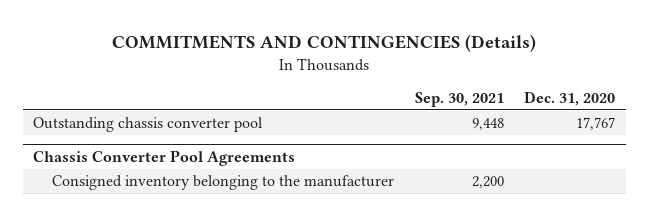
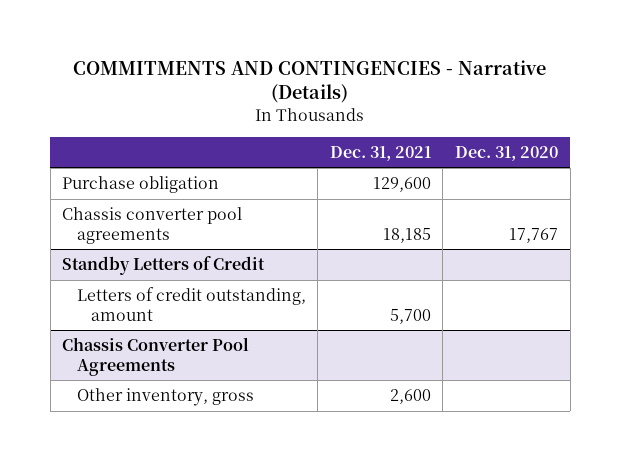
- COMMITMENTS AND CONTINGENCIES (Details)
+ COMMITMENTS AND CONTINGENCIES - Narrative (Details)
- | Sep. 30, 2021 | Dec. 31, 2020
+ | Dec. 31, 2021 | Dec. 31, 2020
- Outstanding chassis converter pool | 9,448 | 17,767
+ Purchase obligation | 129,600 |
+ Chassis converter pool agreements | 18,185 | 17,767
+ Standby Letters of Credit
+ Letters of credit outstanding, amount | 5,700 |
@ Chassis Converter Pool Agreements
- Consigned inventory belonging to the manufacturer | 2,200 |
+ Other inventory, gross | 2,600 |

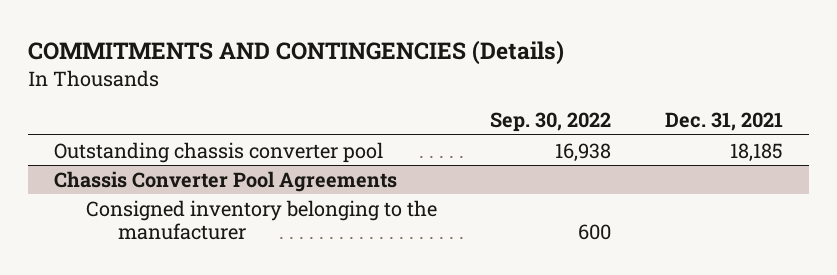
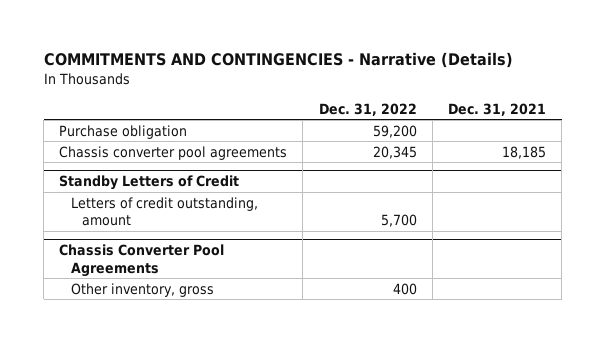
- COMMITMENTS AND CONTINGENCIES (Details)
+ COMMITMENTS AND CONTINGENCIES - Narrative (Details)
- | Sep. 30, 2022 | Dec. 31, 2021
+ | Dec. 31, 2022 | Dec. 31, 2021
- Outstanding chassis converter pool | 16,938 | 18,185
+ Purchase obligation | 59,200 |
+ Chassis converter pool agreements | 20,345 | 18,185
+ Standby Letters of Credit
+ Letters of credit outstanding, amount | 5,700 |
@ Chassis Converter Pool Agreements
- Consigned inventory belonging to the manufacturer | 600 |
+ Other inventory, gross | 400 |

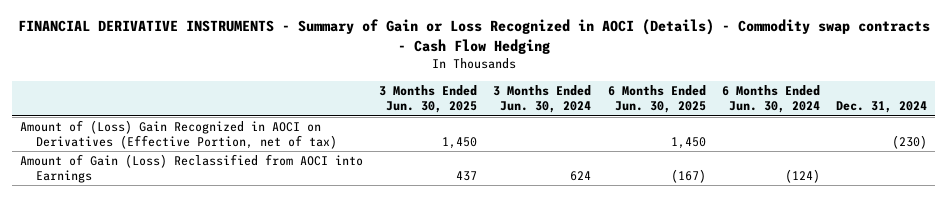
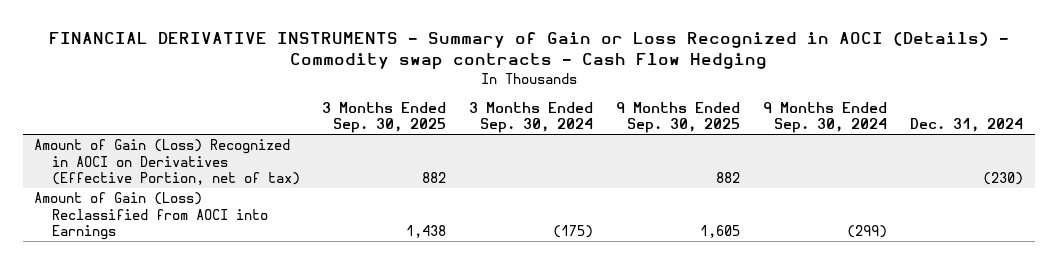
- | 3 Months Ended Jun. 30, 2025 | 3 Months Ended Jun. 30, 2024 | 6 Months Ended Jun. 30, 2025 | 6 Months Ended Jun. 30, 2024 | Dec. 31, 2024
+ | 3 Months Ended Sep. 30, 2025 | 3 Months Ended Sep. 30, 2024 | 9 Months Ended Sep. 30, 2025 | 9 Months Ended Sep. 30, 2024 | Dec. 31, 2024
- Amount of (Loss) Gain Recognized in AOCI on Derivatives (Effective Portion, net of tax) | 1,450 | | 1,450 | | (230)
+ Amount of Gain (Loss) Recognized in AOCI on Derivatives (Effective Portion, net of tax) | 882 | | 882 | | (230)

